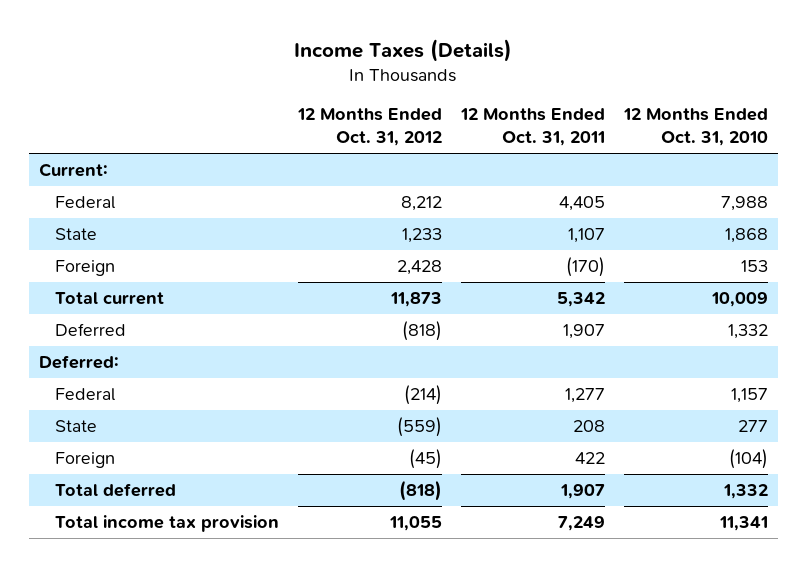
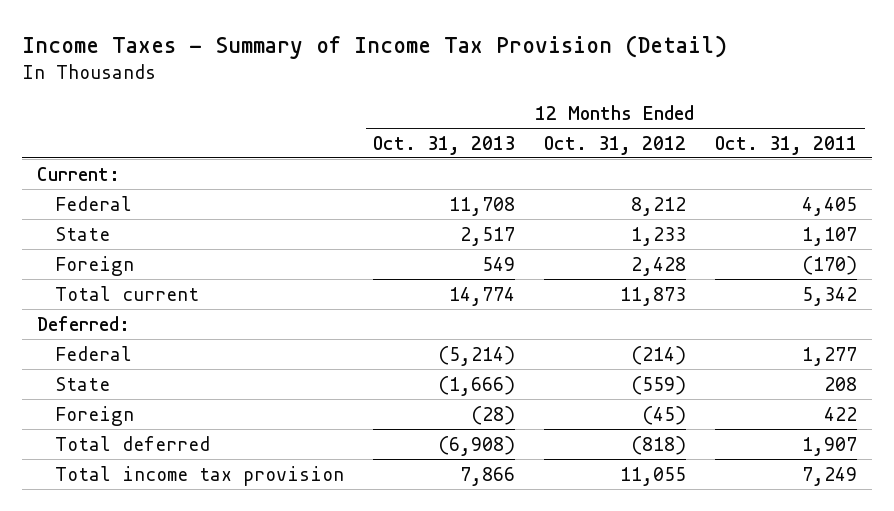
- Income Taxes (Details)
+ Income Taxes - Summary of Income Tax Provision (Detail)
- | 12 Months Ended Oct. 31, 2012 | 12 Months Ended Oct. 31, 2011 | 12 Months Ended Oct. 31, 2010
+ | 12 Months Ended Oct. 31, 2013 | 12 Months Ended Oct. 31, 2012 | 12 Months Ended Oct. 31, 2011
- Deferred | (818) | 1,907 | 1,332

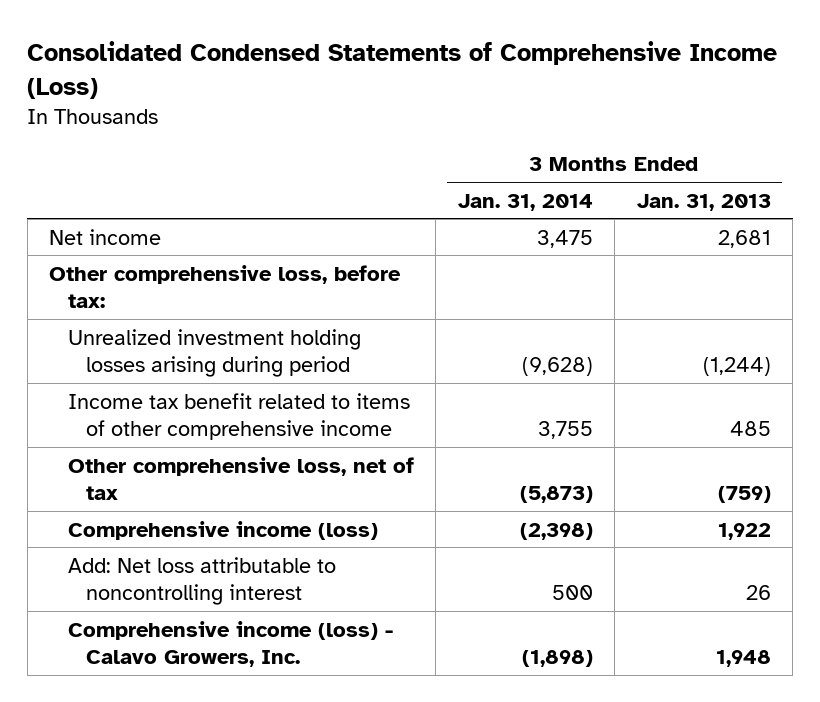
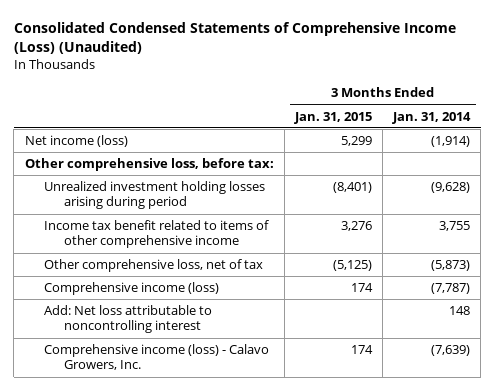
- Consolidated Condensed Statements of Comprehensive Income (Loss)
+ Consolidated Condensed Statements of Comprehensive Income (Loss) (Unaudited)
- | 3 Months Ended Jan. 31, 2014 | 3 Months Ended Jan. 31, 2013
+ | 3 Months Ended Jan. 31, 2015 | 3 Months Ended Jan. 31, 2014
- Net income | 3,475 | 2,681
+ Net income (loss) | 5,299 | (1,914)
- Comprehensive income (loss) | (2,398) | 1,922
- Add: Net loss attributable to noncontrolling interest | 500 | 26
- Comprehensive income (loss) - Calavo Growers, Inc. | (1,898) | 1,948
+ Comprehensive income (loss) | 174 | (7,787)
+ Add: Net loss attributable to noncontrolling interest | | 148
+ Comprehensive income (loss) - Calavo Growers, Inc. | 174 | (7,639)

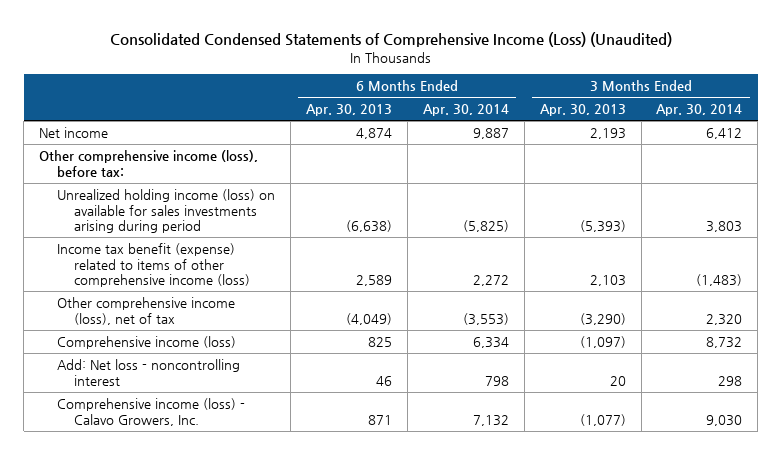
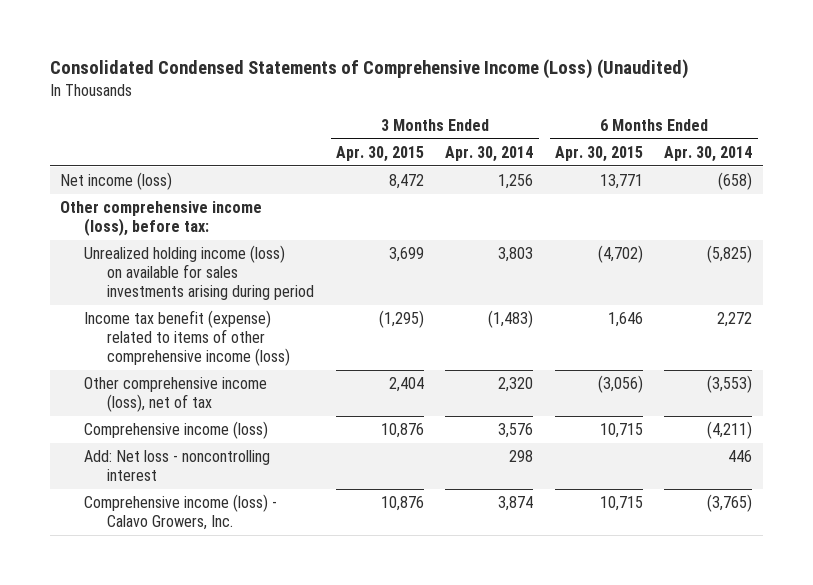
- | 6 Months Ended Apr. 30, 2013 | 6 Months Ended Apr. 30, 2014 | 3 Months Ended Apr. 30, 2013 | 3 Months Ended Apr. 30, 2014
+ | 3 Months Ended Apr. 30, 2015 | 3 Months Ended Apr. 30, 2014 | 6 Months Ended Apr. 30, 2015 | 6 Months Ended Apr. 30, 2014
- Net income | 4,874 | 9,887 | 2,193 | 6,412
+ Net income (loss) | 8,472 | 1,256 | 13,771 | (658)
- Comprehensive income (loss) | 825 | 6,334 | (1,097) | 8,732
- Add: Net loss - noncontrolling interest | 46 | 798 | 20 | 298
- Comprehensive income (loss) - Calavo Growers, Inc. | 871 | 7,132 | (1,077) | 9,030
+ Comprehensive income (loss) | 10,876 | 3,576 | 10,715 | (4,211)
+ Add: Net loss - noncontrolling interest | | 298 | | 446
+ Comprehensive income (loss) - Calavo Growers, Inc. | 10,876 | 3,874 | 10,715 | (3,765)

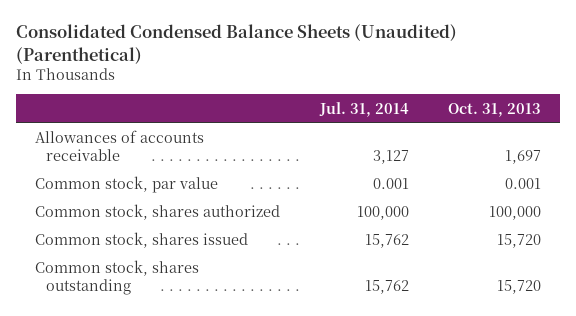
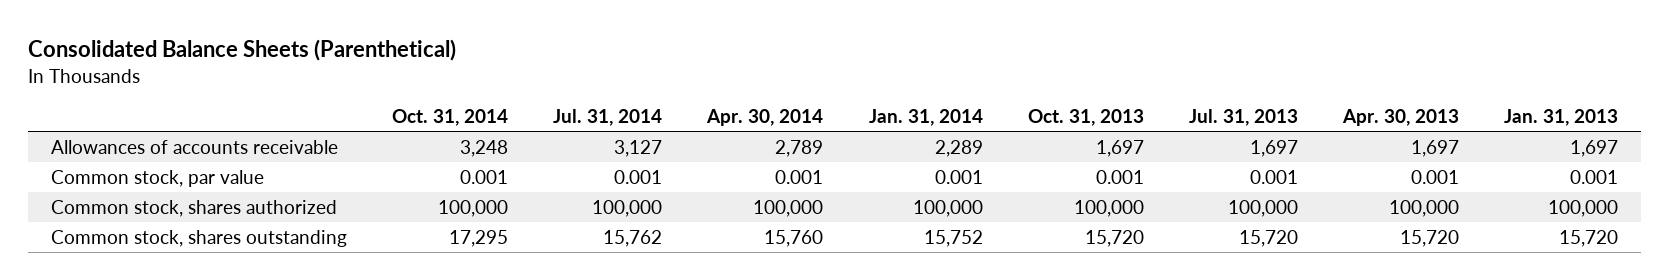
- Consolidated Condensed Balance Sheets (Unaudited) (Parenthetical)
+ Consolidated Balance Sheets (Parenthetical)
- | Jul. 31, 2014 | Oct. 31, 2013
+ | Oct. 31, 2014 | Jul. 31, 2014 | Apr. 30, 2014 | Jan. 31, 2014 | Oct. 31, 2013 | Jul. 31, 2013 | Apr. 30, 2013 | Jan. 31, 2013
- Common stock, shares issued | 15,762 | 15,720

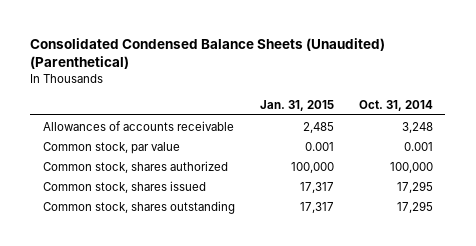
- Consolidated Balance Sheets (Parenthetical)
+ Consolidated Condensed Balance Sheets (Unaudited) (Parenthetical)
- | Oct. 31, 2014 | Jul. 31, 2014 | Apr. 30, 2014 | Jan. 31, 2014 | Oct. 31, 2013 | Jul. 31, 2013 | Apr. 30, 2013 | Jan. 31, 2013
+ | Jan. 31, 2015 | Oct. 31, 2014
+ Common stock, shares issued | 17,317 | 17,295

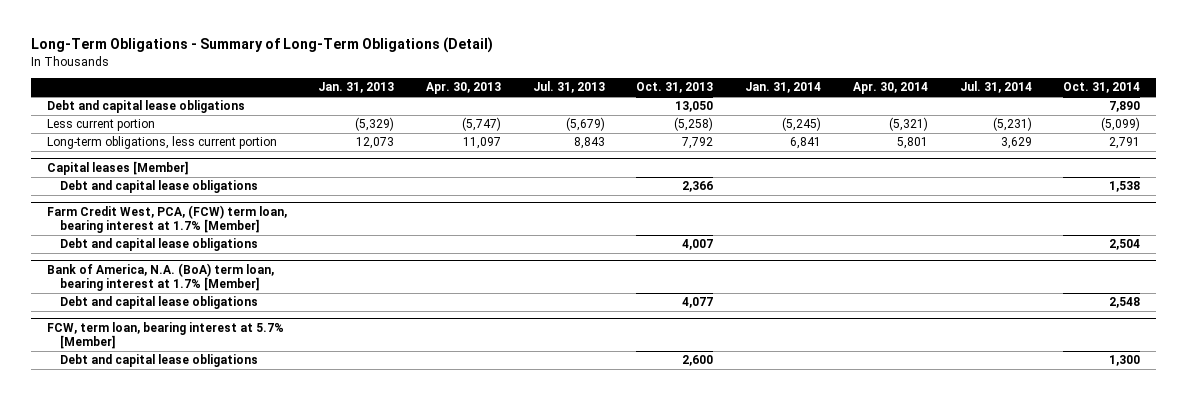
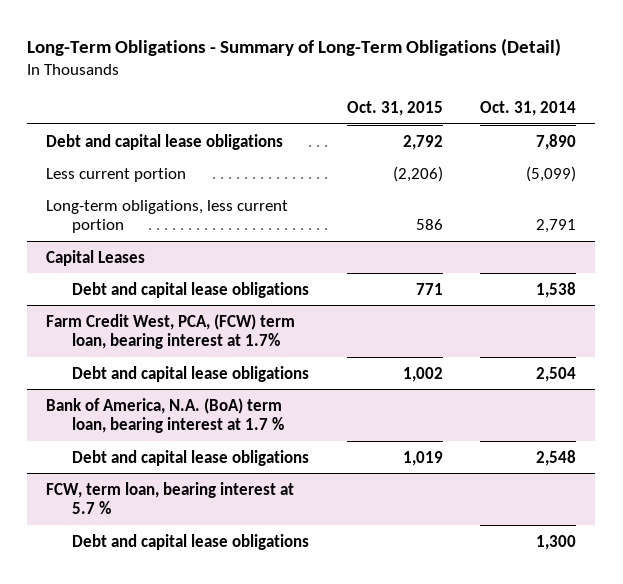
- | Jan. 31, 2013 | Apr. 30, 2013 | Jul. 31, 2013 | Oct. 31, 2013 | Jan. 31, 2014 | Apr. 30, 2014 | Jul. 31, 2014 | Oct. 31, 2014
+ | Oct. 31, 2015 | Oct. 31, 2014
- Capital leases [Member]
+ Capital Leases
- Farm Credit West, PCA, (FCW) term loan, bearing interest at 1.7% [Member]
+ Farm Credit West, PCA, (FCW) term loan, bearing interest at 1.7%
- Bank of America, N.A. (BoA) term loan, bearing interest at 1.7% [Member]
+ Bank of America, N.A. (BoA) term loan, bearing interest at 1.7 %
- FCW, term loan, bearing interest at 5.7% [Member]
+ FCW, term loan, bearing interest at 5.7 %

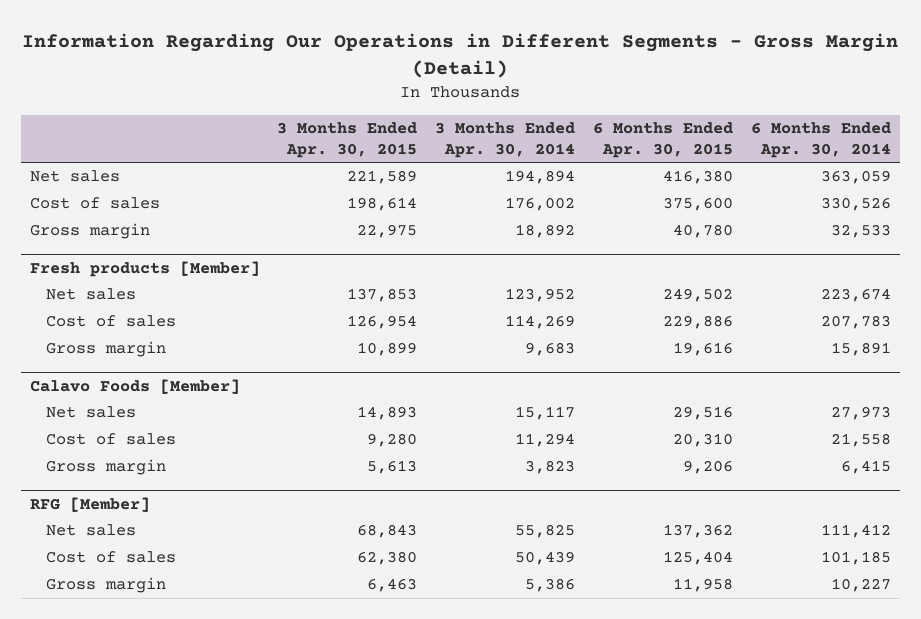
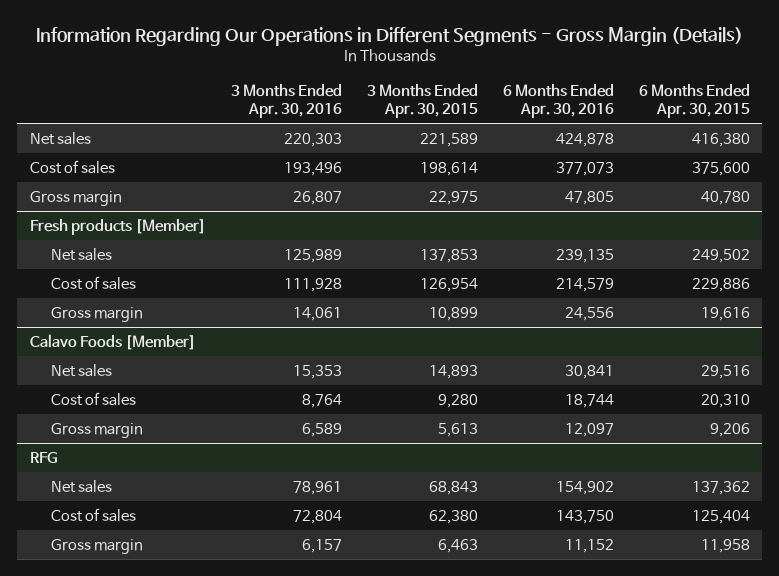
- Information Regarding Our Operations in Different Segments - Gross Margin (Detail)
+ Information Regarding Our Operations in Different Segments - Gross Margin (Details)
- | 3 Months Ended Apr. 30, 2015 | 3 Months Ended Apr. 30, 2014 | 6 Months Ended Apr. 30, 2015 | 6 Months Ended Apr. 30, 2014
+ | 3 Months Ended Apr. 30, 2016 | 3 Months Ended Apr. 30, 2015 | 6 Months Ended Apr. 30, 2016 | 6 Months Ended Apr. 30, 2015
- RFG [Member]
+ RFG

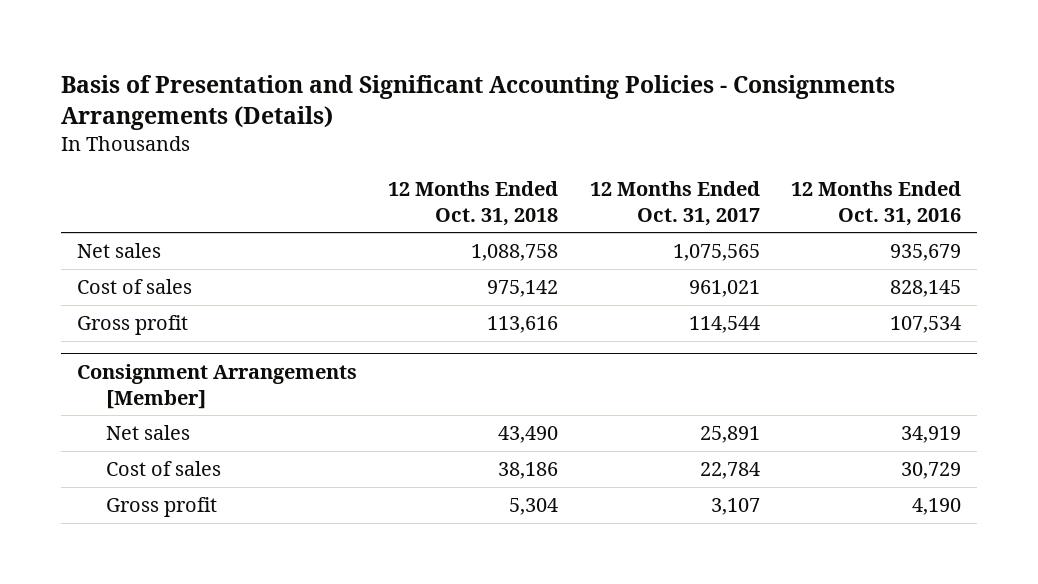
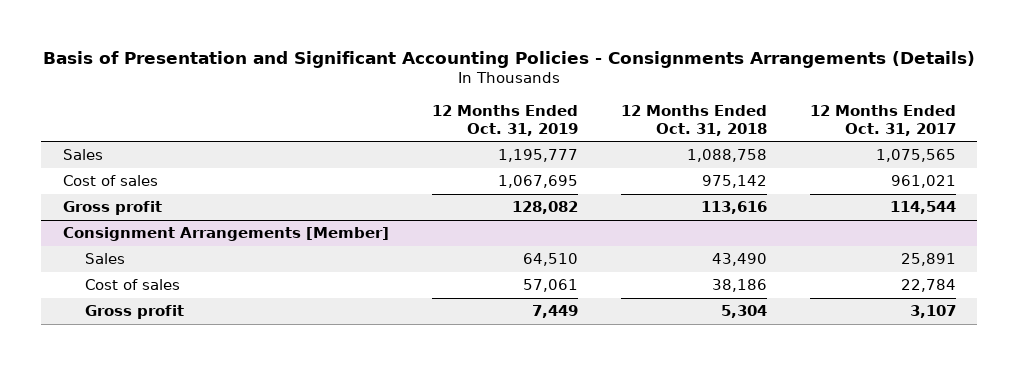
- | 12 Months Ended Oct. 31, 2018 | 12 Months Ended Oct. 31, 2017 | 12 Months Ended Oct. 31, 2016
+ | 12 Months Ended Oct. 31, 2019 | 12 Months Ended Oct. 31, 2018 | 12 Months Ended Oct. 31, 2017
- Net sales | 1,088,758 | 1,075,565 | 935,679
+ Sales | 1,195,777 | 1,088,758 | 1,075,565
@ Consignment Arrangements [Member]
- Net sales | 43,490 | 25,891 | 34,919
+ Sales | 64,510 | 43,490 | 25,891

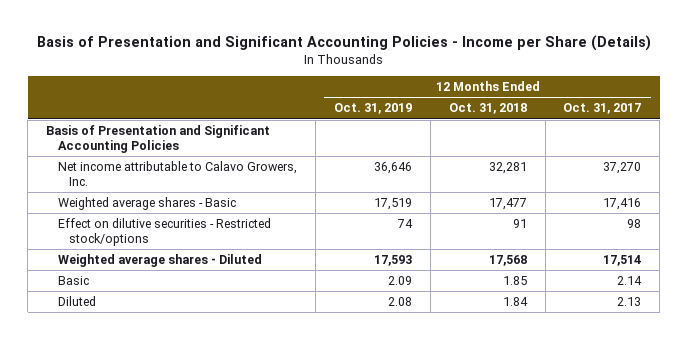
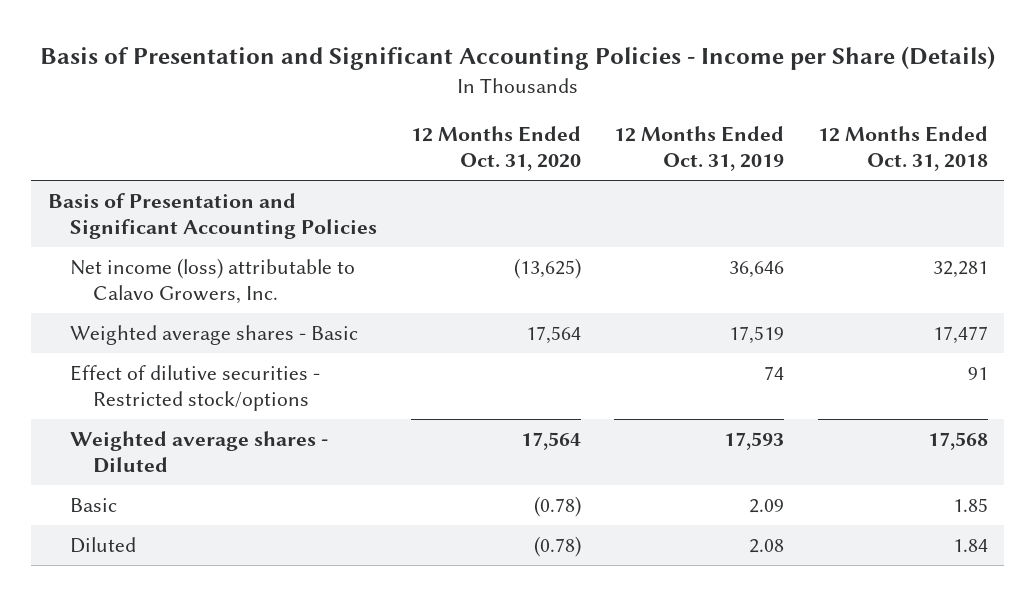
- | 12 Months Ended Oct. 31, 2019 | 12 Months Ended Oct. 31, 2018 | 12 Months Ended Oct. 31, 2017
+ | 12 Months Ended Oct. 31, 2020 | 12 Months Ended Oct. 31, 2019 | 12 Months Ended Oct. 31, 2018
- Net income attributable to Calavo Growers, Inc. | 36,646 | 32,281 | 37,270
+ Net income (loss) attributable to Calavo Growers, Inc. | (13,625) | 36,646 | 32,281
- Effect on dilutive securities - Restricted stock/options | 74 | 91 | 98
+ Effect of dilutive securities - Restricted stock/options | | 74 | 91

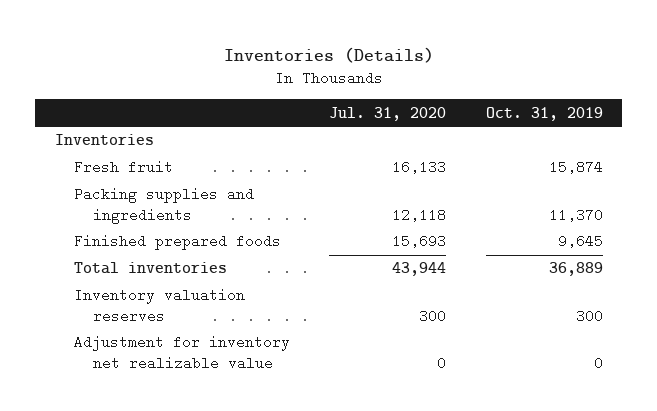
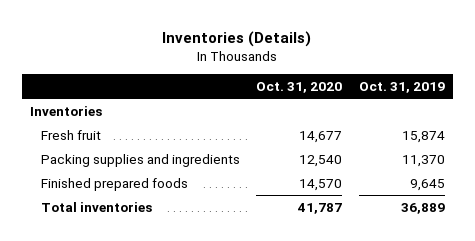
- | Jul. 31, 2020 | Oct. 31, 2019
+ | Oct. 31, 2020 | Oct. 31, 2019
- Inventory valuation reserves | 300 | 300
- Adjustment for inventory net realizable value | 0 | 0

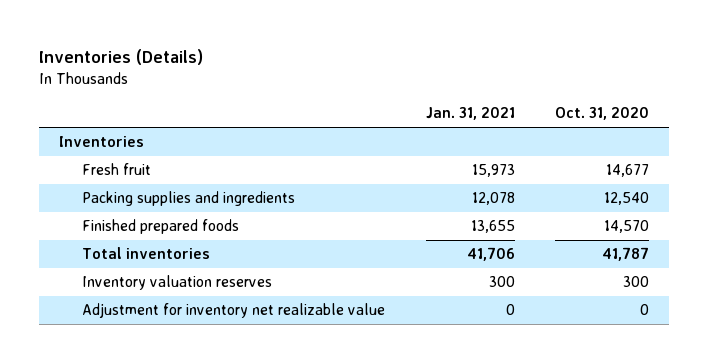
- | Oct. 31, 2020 | Oct. 31, 2019
+ | Jan. 31, 2021 | Oct. 31, 2020
+ Inventory valuation reserves | 300 | 300
+ Adjustment for inventory net realizable value | 0 | 0

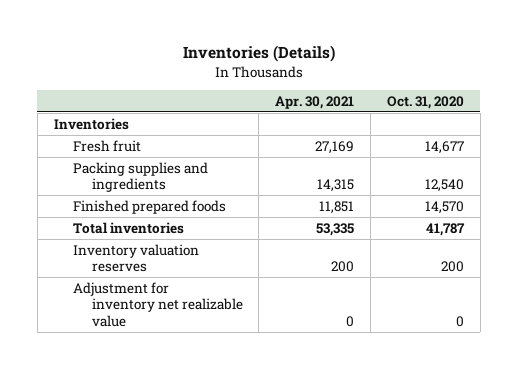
- | Jan. 31, 2021 | Oct. 31, 2020
+ | Apr. 30, 2021 | Oct. 31, 2020
- Inventory valuation reserves | 300 | 300
+ Inventory valuation reserves | 200 | 200

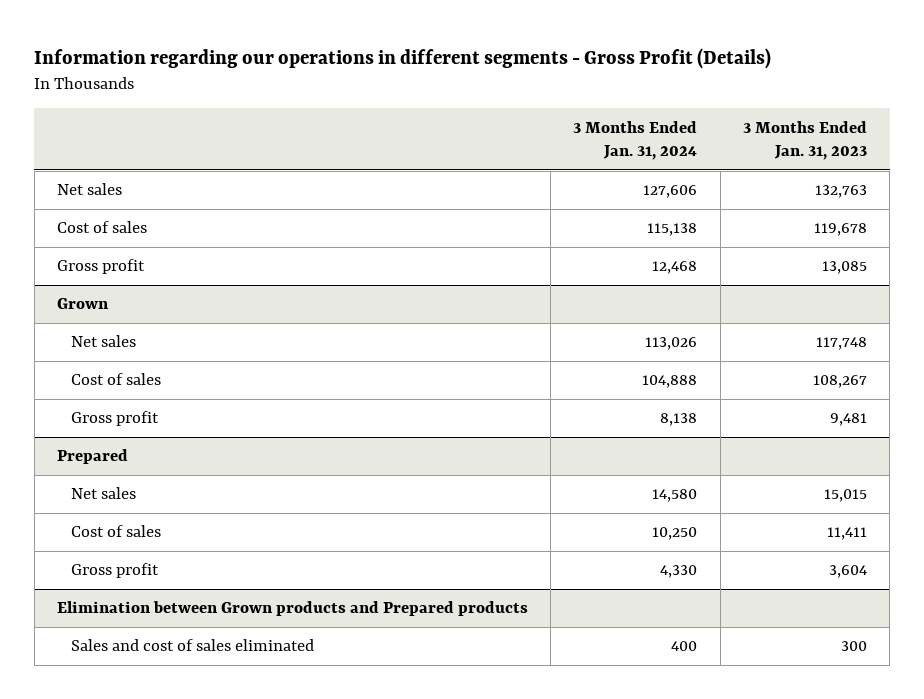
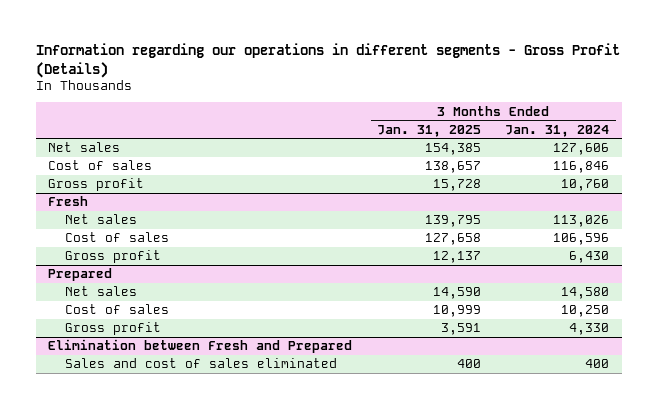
- | 3 Months Ended Jan. 31, 2024 | 3 Months Ended Jan. 31, 2023
+ | 3 Months Ended Jan. 31, 2025 | 3 Months Ended Jan. 31, 2024
- Cost of sales | 115,138 | 119,678
- Gross profit | 12,468 | 13,085
- Grown
+ Cost of sales | 138,657 | 116,846
+ Gross profit | 15,728 | 10,760
+ Fresh
- Cost of sales | 104,888 | 108,267
- Gross profit | 8,138 | 9,481
+ Cost of sales | 127,658 | 106,596
+ Gross profit | 12,137 | 6,430
- Elimination between Grown products and Prepared products
+ Elimination between Fresh and Prepared

